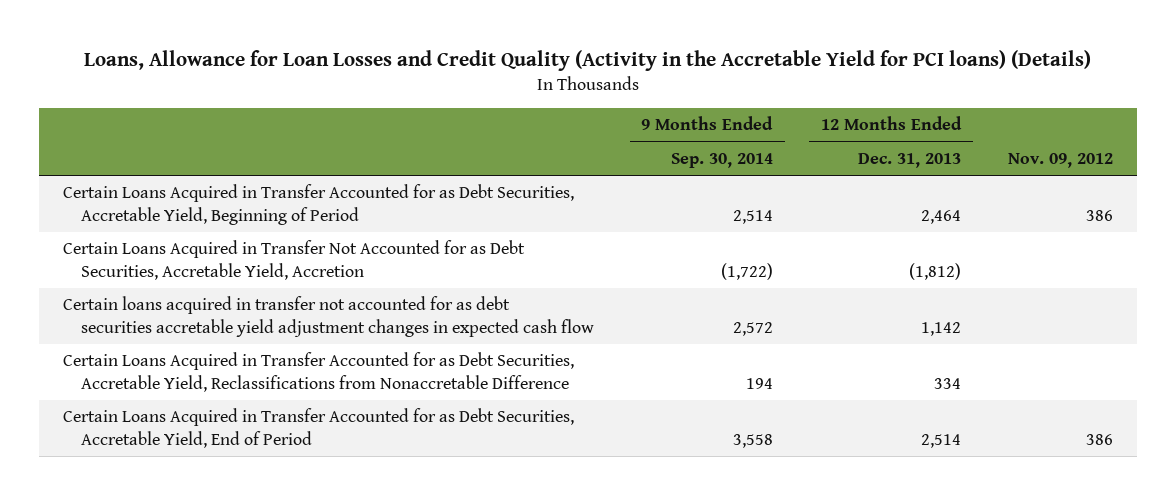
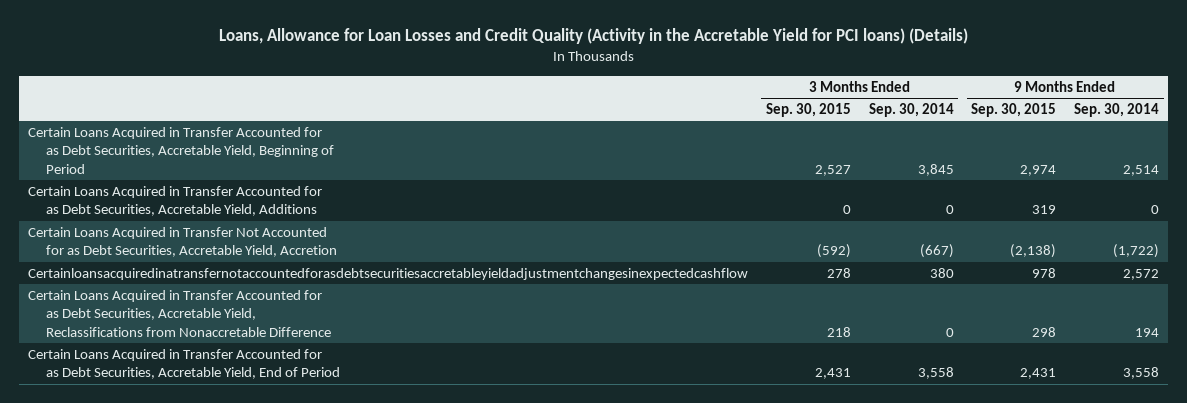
- | 9 Months Ended Sep. 30, 2014 | 12 Months Ended Dec. 31, 2013 | Nov. 09, 2012
+ | 3 Months Ended Sep. 30, 2015 | 3 Months Ended Sep. 30, 2014 | 9 Months Ended Sep. 30, 2015 | 9 Months Ended Sep. 30, 2014
+ Certain Loans Acquired in Transfer Accounted for as Debt Securities, Accretable Yield, Additions | 0 | 0 | 319 | 0
- Certain loans acquired in transfer not accounted for as debt securities accretable yield adjustment changes in expected cash flow | 2,572 | 1,142 |
+ Certainloansacquiredinatransfernotaccountedforasdebtsecuritiesaccretableyieldadjustmentchangesinexpectedcashflow | 278 | 380 | 978 | 2,572

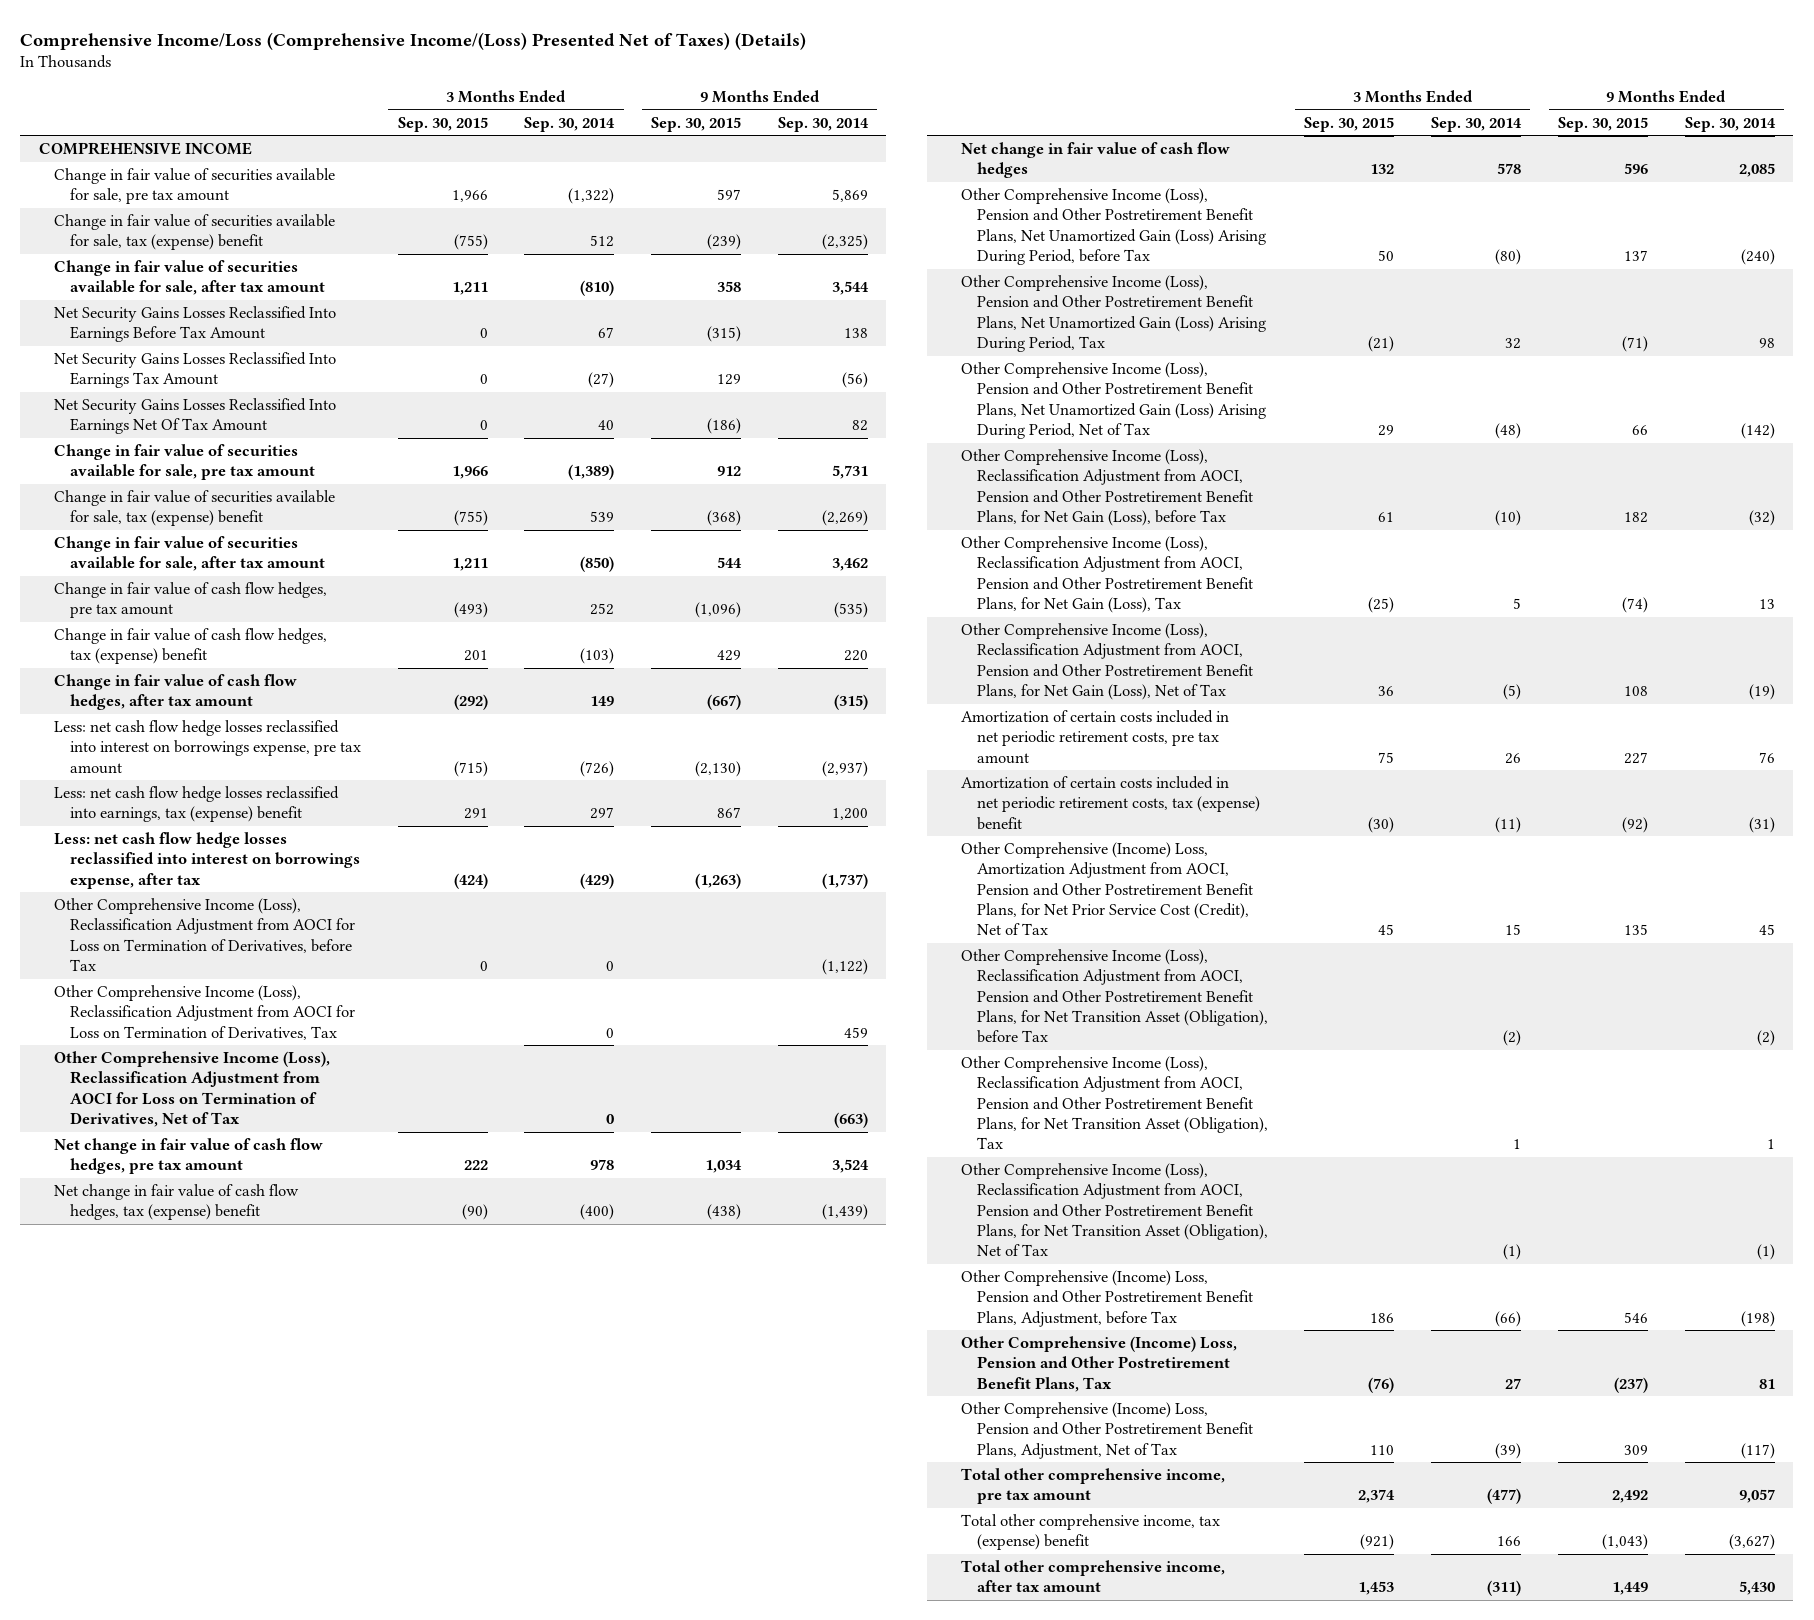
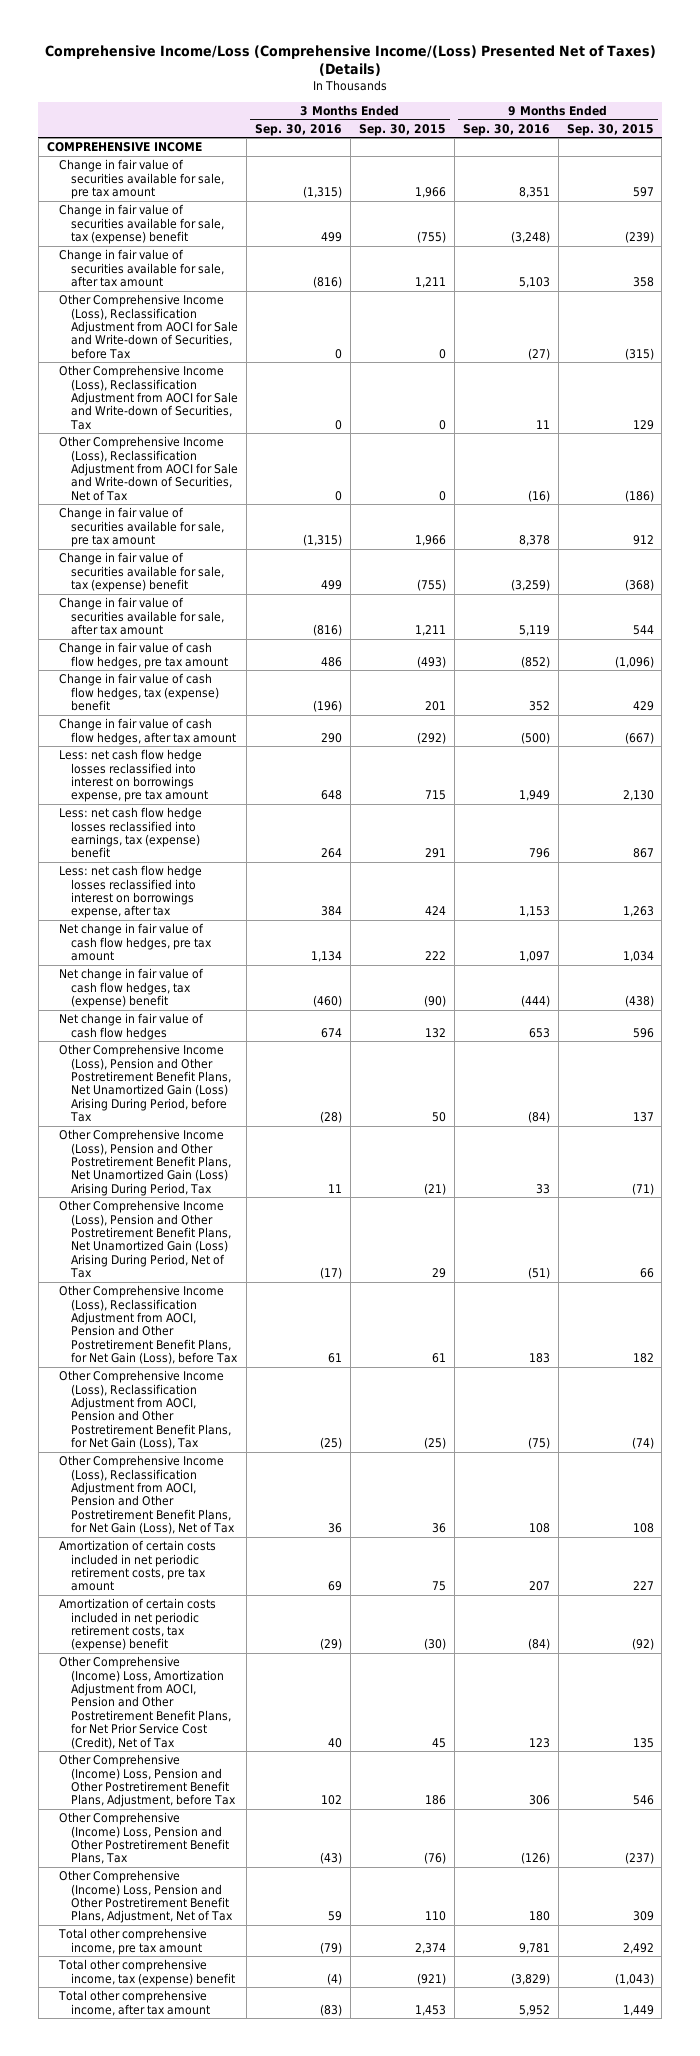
- | 3 Months Ended Sep. 30, 2015 | 3 Months Ended Sep. 30, 2014 | 9 Months Ended Sep. 30, 2015 | 9 Months Ended Sep. 30, 2014
+ | 3 Months Ended Sep. 30, 2016 | 3 Months Ended Sep. 30, 2015 | 9 Months Ended Sep. 30, 2016 | 9 Months Ended Sep. 30, 2015
- Net Security Gains Losses Reclassified Into Earnings Before Tax Amount | 0 | 67 | (315) | 138
- Net Security Gains Losses Reclassified Into Earnings Tax Amount | 0 | (27) | 129 | (56)
- Net Security Gains Losses Reclassified Into Earnings Net Of Tax Amount | 0 | 40 | (186) | 82
+ Other Comprehensive Income (Loss), Reclassification Adjustment from AOCI for Sale and Write-down of Securities, before Tax | 0 | 0 | (27) | (315)
+ Other Comprehensive Income (Loss), Reclassification Adjustment from AOCI for Sale and Write-down of Securities, Tax | 0 | 0 | 11 | 129
+ Other Comprehensive Income (Loss), Reclassification Adjustment from AOCI for Sale and Write-down of Securities, Net of Tax | 0 | 0 | (16) | (186)
- Less: net cash flow hedge losses reclassified into interest on borrowings expense, pre tax amount | (715) | (726) | (2,130) | (2,937)
+ Less: net cash flow hedge losses reclassified into interest on borrowings expense, pre tax amount | 648 | 715 | 1,949 | 2,130
- Less: net cash flow hedge losses reclassified into interest on borrowings expense, after tax | (424) | (429) | (1,263) | (1,737)
- Other Comprehensive Income (Loss), Reclassification Adjustment from AOCI for Loss on Termination of Derivatives, before Tax | 0 | 0 | | (1,122)
- Other Comprehensive Income (Loss), Reclassification Adjustment from AOCI for Loss on Termination of Derivatives, Tax | | 0 | | 459
- Other Comprehensive Income (Loss), Reclassification Adjustment from AOCI for Loss on Termination of Derivatives, Net of Tax | | 0 | | (663)
+ Less: net cash flow hedge losses reclassified into interest on borrowings expense, after tax | 384 | 424 | 1,153 | 1,263
- Other Comprehensive Income (Loss), Reclassification Adjustment from AOCI, Pension and Other Postretirement Benefit Plans, for Net Transition Asset (Obligation), before Tax | | (2) | | (2)
- Other Comprehensive Income (Loss), Reclassification Adjustment from AOCI, Pension and Other Postretirement Benefit Plans, for Net Transition Asset (Obligation), Tax | | 1 | | 1
- Other Comprehensive Income (Loss), Reclassification Adjustment from AOCI, Pension and Other Postretirement Benefit Plans, for Net Transition Asset (Obligation), Net of Tax | | (1) | | (1)

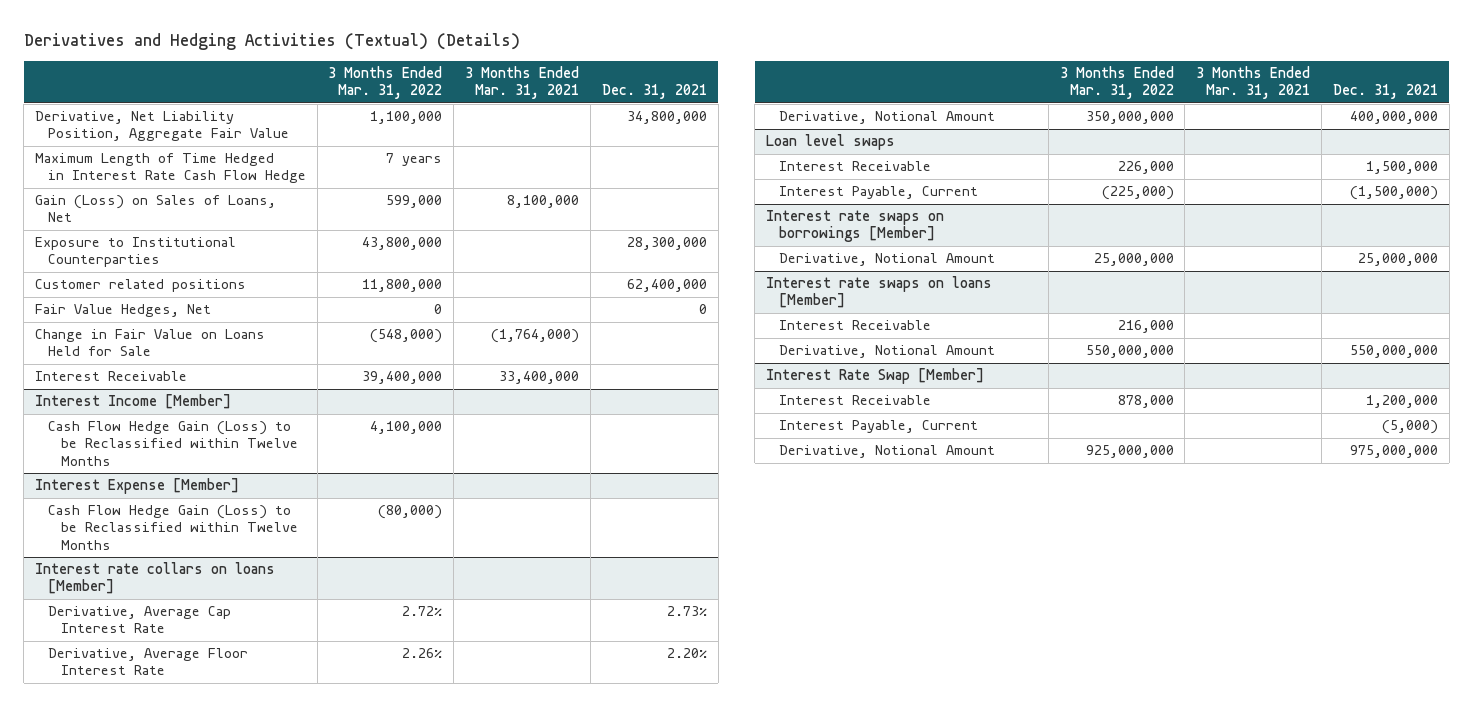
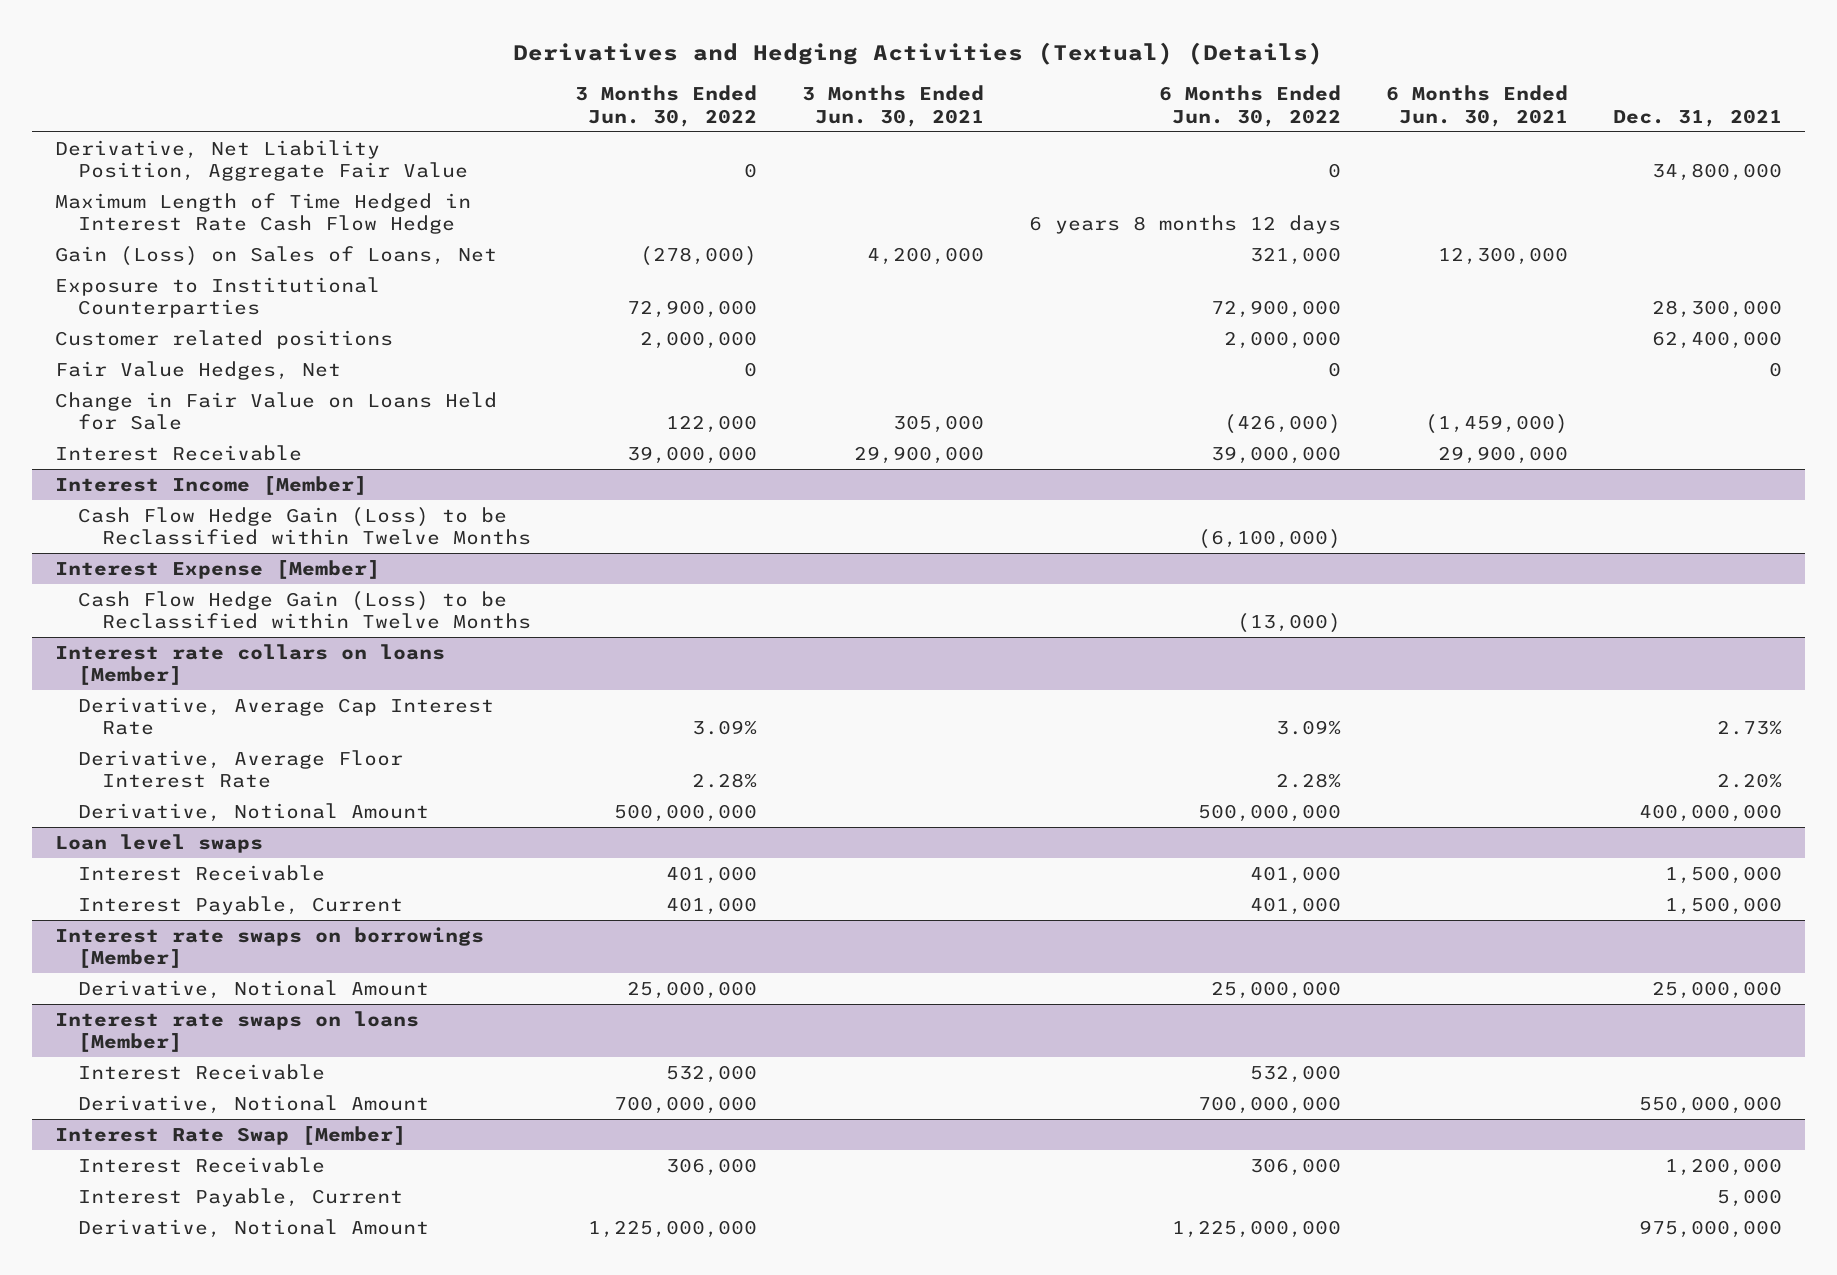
- | 3 Months Ended Mar. 31, 2022 | 3 Months Ended Mar. 31, 2021 | Dec. 31, 2021
+ | 3 Months Ended Jun. 30, 2022 | 3 Months Ended Jun. 30, 2021 | 6 Months Ended Jun. 30, 2022 | 6 Months Ended Jun. 30, 2021 | Dec. 31, 2021
@ Loan level swaps
- Interest Payable, Current | (225,000) | | (1,500,000)
+ Interest Payable, Current | 401,000 | | 401,000 | | 1,500,000
@ Interest Rate Swap [Member]
- Interest Payable, Current | | | (5,000)
+ Interest Payable, Current | | | | | 5,000

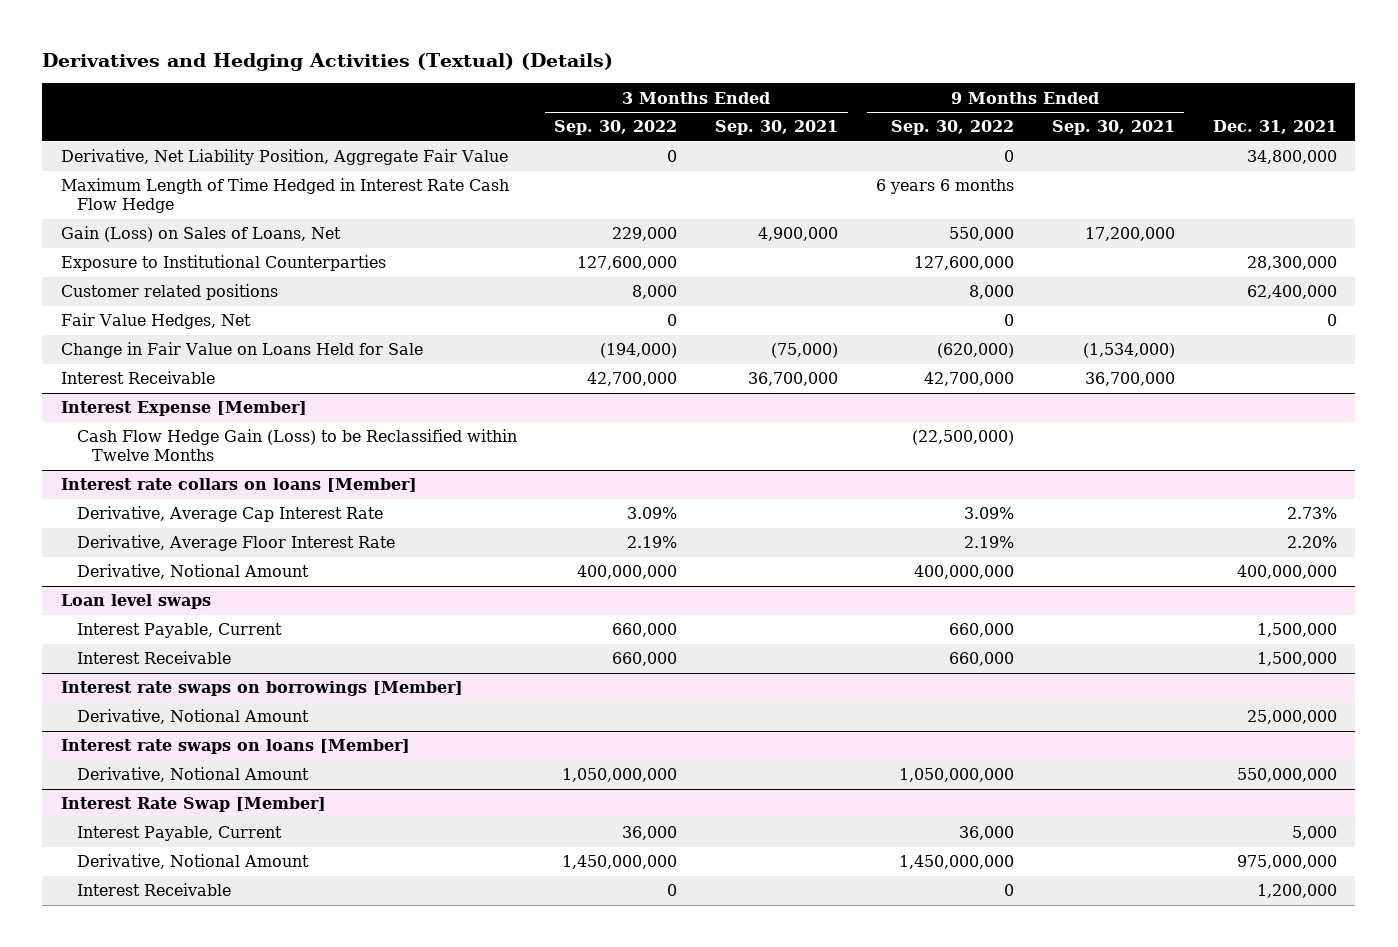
- | 3 Months Ended Jun. 30, 2022 | 3 Months Ended Jun. 30, 2021 | 6 Months Ended Jun. 30, 2022 | 6 Months Ended Jun. 30, 2021 | Dec. 31, 2021
+ | 3 Months Ended Sep. 30, 2022 | 3 Months Ended Sep. 30, 2021 | 9 Months Ended Sep. 30, 2022 | 9 Months Ended Sep. 30, 2021 | Dec. 31, 2021
- Interest Income [Member]
- Cash Flow Hedge Gain (Loss) to be Reclassified within Twelve Months | | | (6,100,000) | |
@ Loan level swaps
moved down: Interest Receivable | 660,000 | | 660,000 | | 1,500,000
@ Interest rate swaps on loans [Member]
- Interest Receivable | 532,000 | | 532,000 | |
@ Interest Rate Swap [Member]
moved down: Interest Receivable | 0 | | 0 | | 1,200,000

